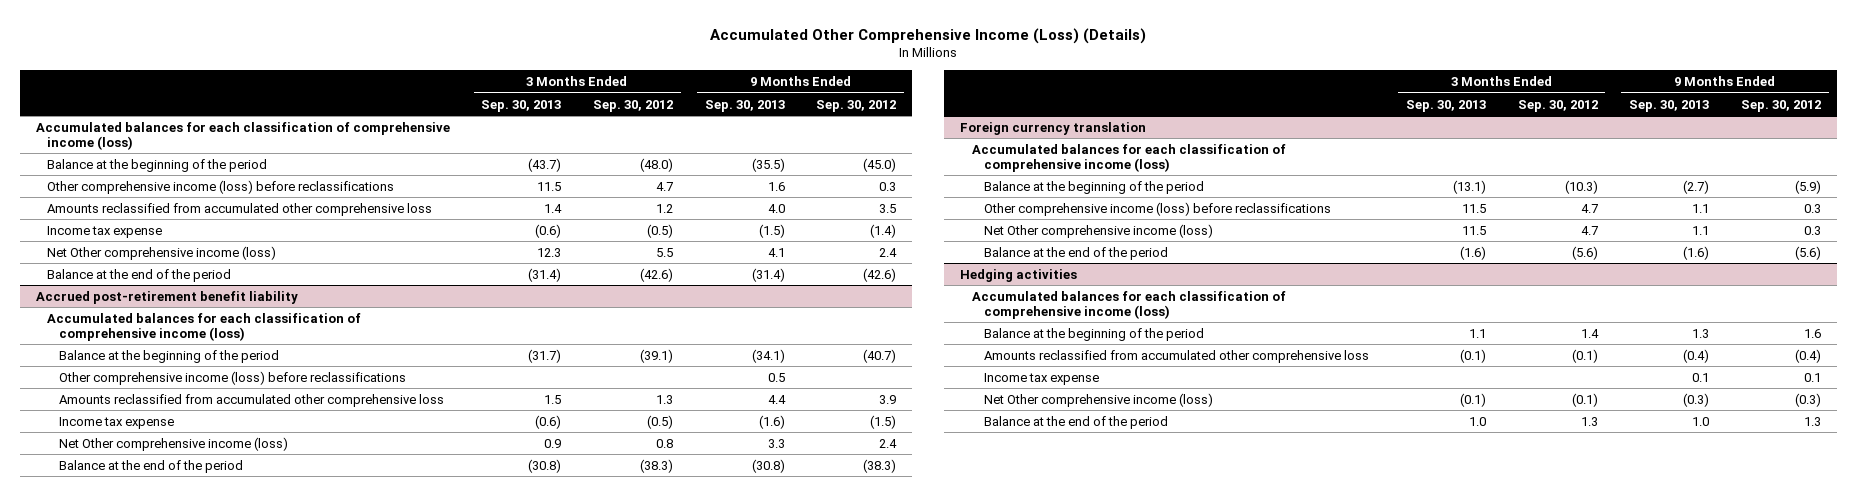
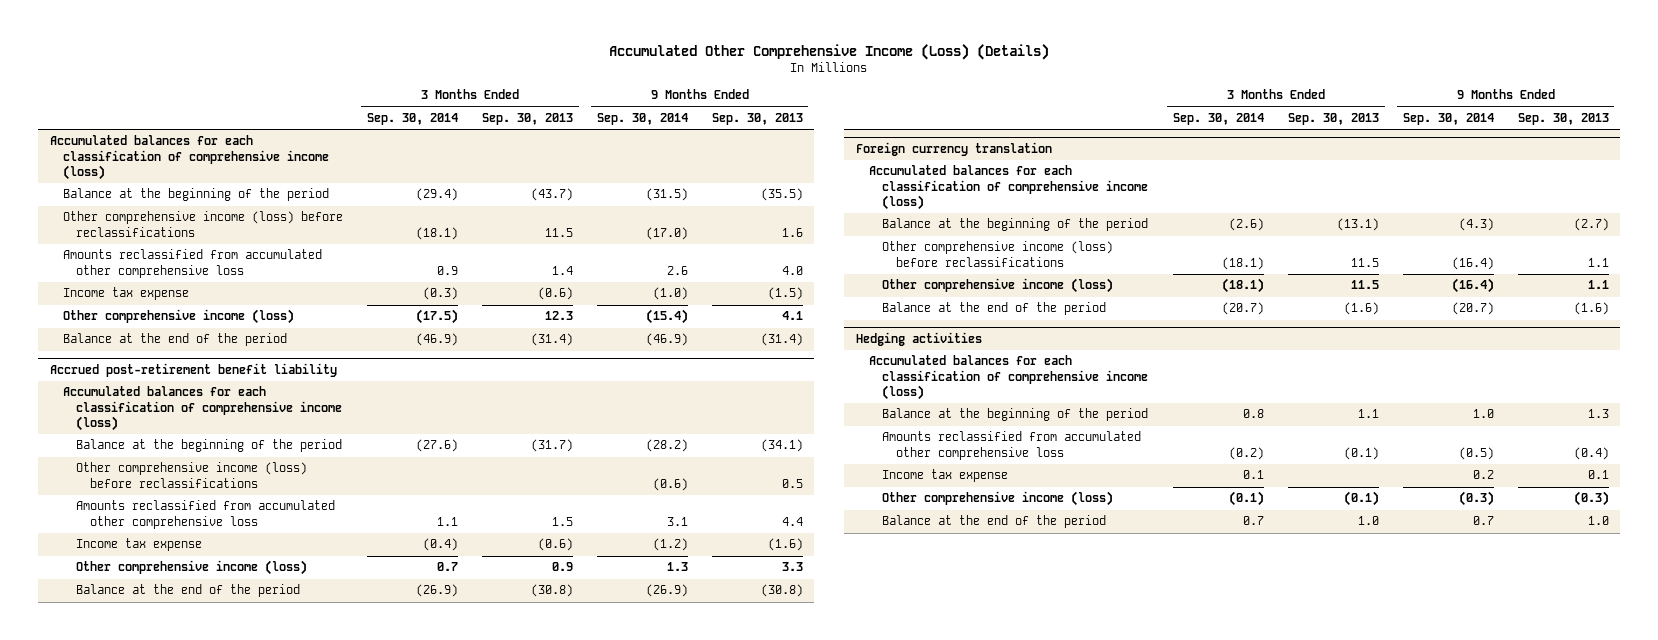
- | 3 Months Ended Sep. 30, 2013 | 3 Months Ended Sep. 30, 2012 | 9 Months Ended Sep. 30, 2013 | 9 Months Ended Sep. 30, 2012
+ | 3 Months Ended Sep. 30, 2014 | 3 Months Ended Sep. 30, 2013 | 9 Months Ended Sep. 30, 2014 | 9 Months Ended Sep. 30, 2013
- Net Other comprehensive income (loss) | 12.3 | 5.5 | 4.1 | 2.4
+ Other comprehensive income (loss) | (17.5) | 12.3 | (15.4) | 4.1
@ Accrued post-retirement benefit liability
- Net Other comprehensive income (loss) | 0.9 | 0.8 | 3.3 | 2.4
+ Other comprehensive income (loss) | 0.7 | 0.9 | 1.3 | 3.3
@ Foreign currency translation
- Net Other comprehensive income (loss) | 11.5 | 4.7 | 1.1 | 0.3
+ Other comprehensive income (loss) | (18.1) | 11.5 | (16.4) | 1.1
@ Hedging activities
- Net Other comprehensive income (loss) | (0.1) | (0.1) | (0.3) | (0.3)
+ Other comprehensive income (loss) | (0.1) | (0.1) | (0.3) | (0.3)

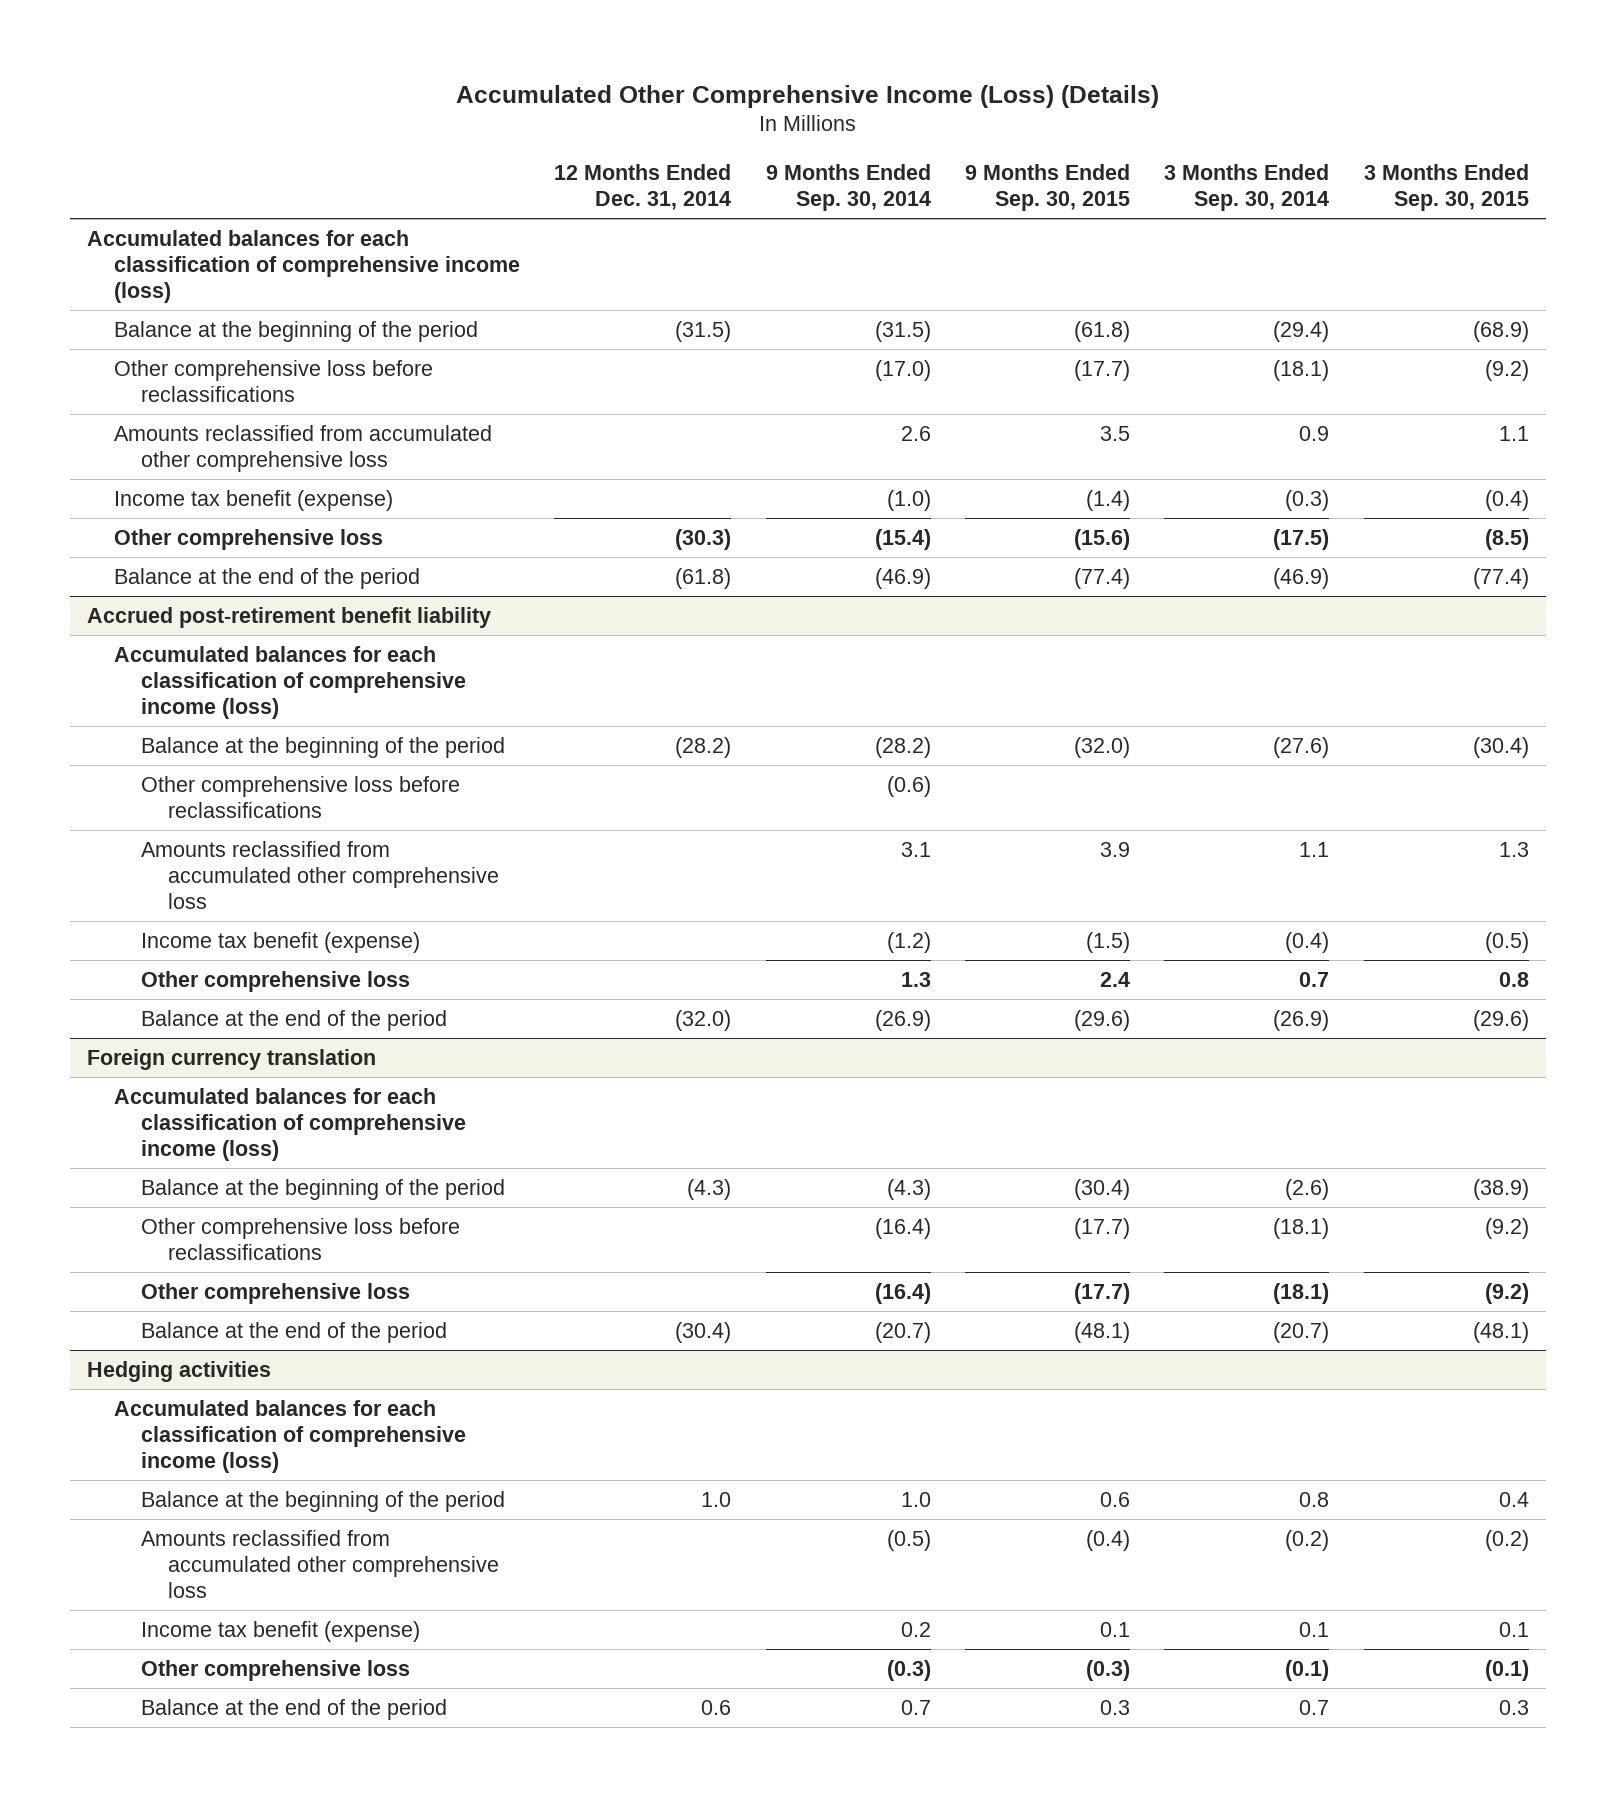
- | 3 Months Ended Sep. 30, 2014 | 3 Months Ended Sep. 30, 2013 | 9 Months Ended Sep. 30, 2014 | 9 Months Ended Sep. 30, 2013
+ | 12 Months Ended Dec. 31, 2014 | 9 Months Ended Sep. 30, 2014 | 9 Months Ended Sep. 30, 2015 | 3 Months Ended Sep. 30, 2014 | 3 Months Ended Sep. 30, 2015
- Other comprehensive income (loss) before reclassifications | (18.1) | 11.5 | (17.0) | 1.6
+ Other comprehensive loss before reclassifications | | (17.0) | (17.7) | (18.1) | (9.2)
- Income tax expense | (0.3) | (0.6) | (1.0) | (1.5)
- Other comprehensive income (loss) | (17.5) | 12.3 | (15.4) | 4.1
+ Income tax benefit (expense) | | (1.0) | (1.4) | (0.3) | (0.4)
+ Other comprehensive loss | (30.3) | (15.4) | (15.6) | (17.5) | (8.5)
@ Accrued post-retirement benefit liability
- Other comprehensive income (loss) before reclassifications | | | (0.6) | 0.5
+ Other comprehensive loss before reclassifications | | (0.6) | | |
- Income tax expense | (0.4) | (0.6) | (1.2) | (1.6)
- Other comprehensive income (loss) | 0.7 | 0.9 | 1.3 | 3.3
+ Income tax benefit (expense) | | (1.2) | (1.5) | (0.4) | (0.5)
+ Other comprehensive loss | | 1.3 | 2.4 | 0.7 | 0.8
@ Foreign currency translation
- Other comprehensive income (loss) before reclassifications | (18.1) | 11.5 | (16.4) | 1.1
- Other comprehensive income (loss) | (18.1) | 11.5 | (16.4) | 1.1
+ Other comprehensive loss before reclassifications | | (16.4) | (17.7) | (18.1) | (9.2)
+ Other comprehensive loss | | (16.4) | (17.7) | (18.1) | (9.2)
@ Hedging activities
- Income tax expense | 0.1 | | 0.2 | 0.1
- Other comprehensive income (loss) | (0.1) | (0.1) | (0.3) | (0.3)
+ Income tax benefit (expense) | | 0.2 | 0.1 | 0.1 | 0.1
+ Other comprehensive loss | | (0.3) | (0.3) | (0.1) | (0.1)

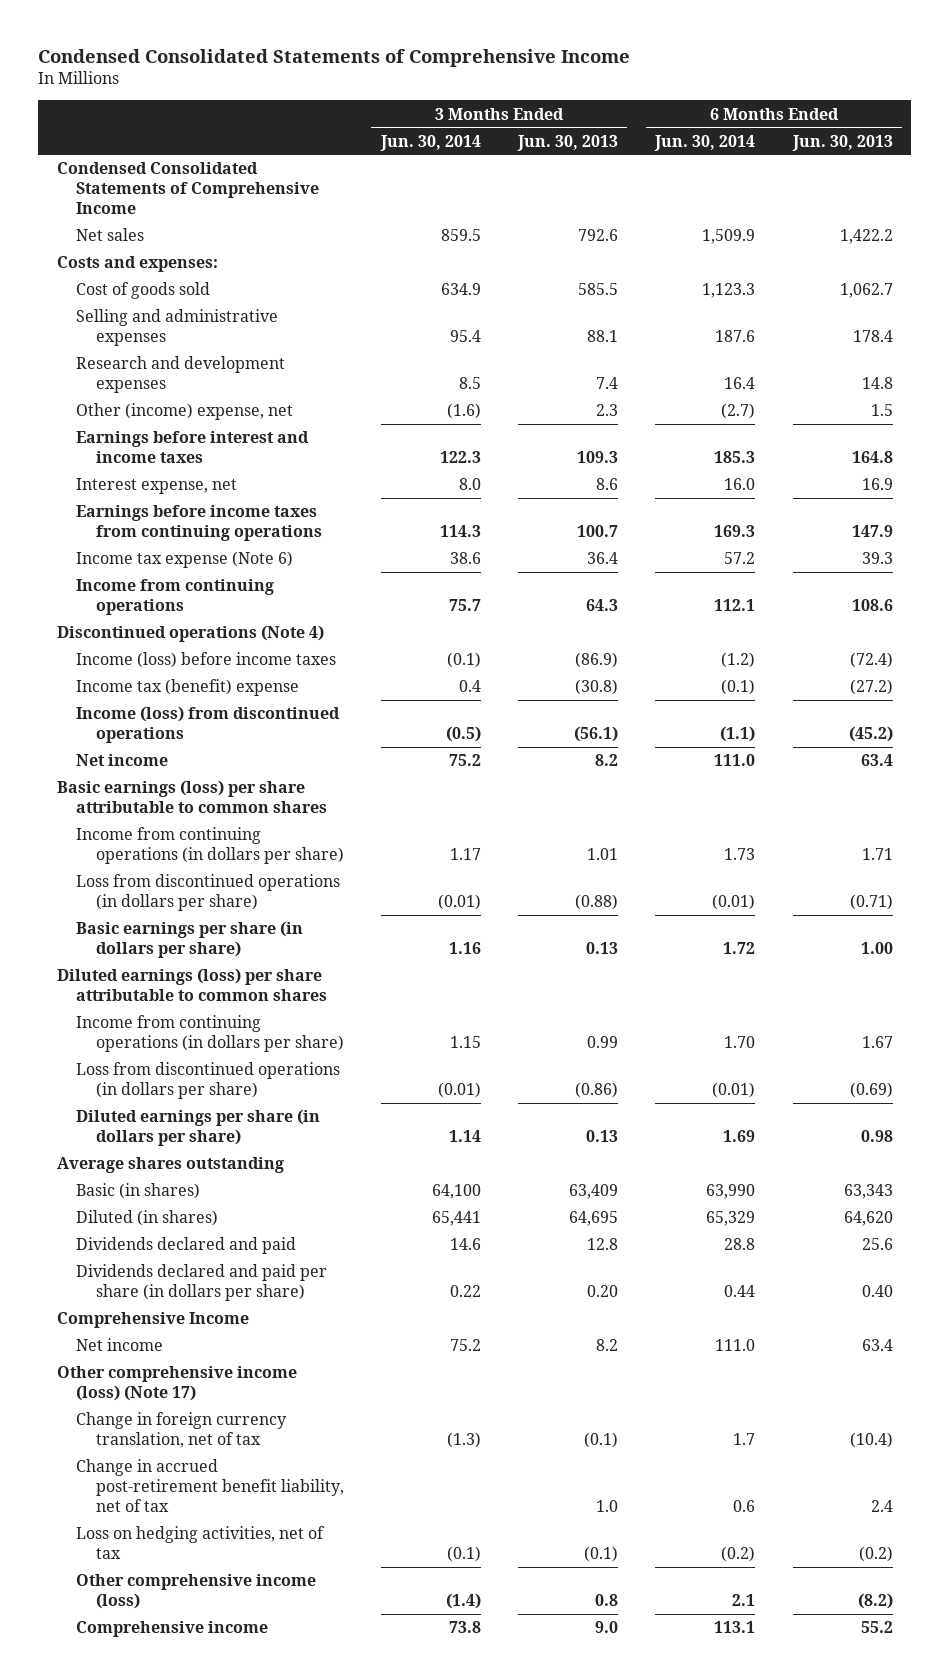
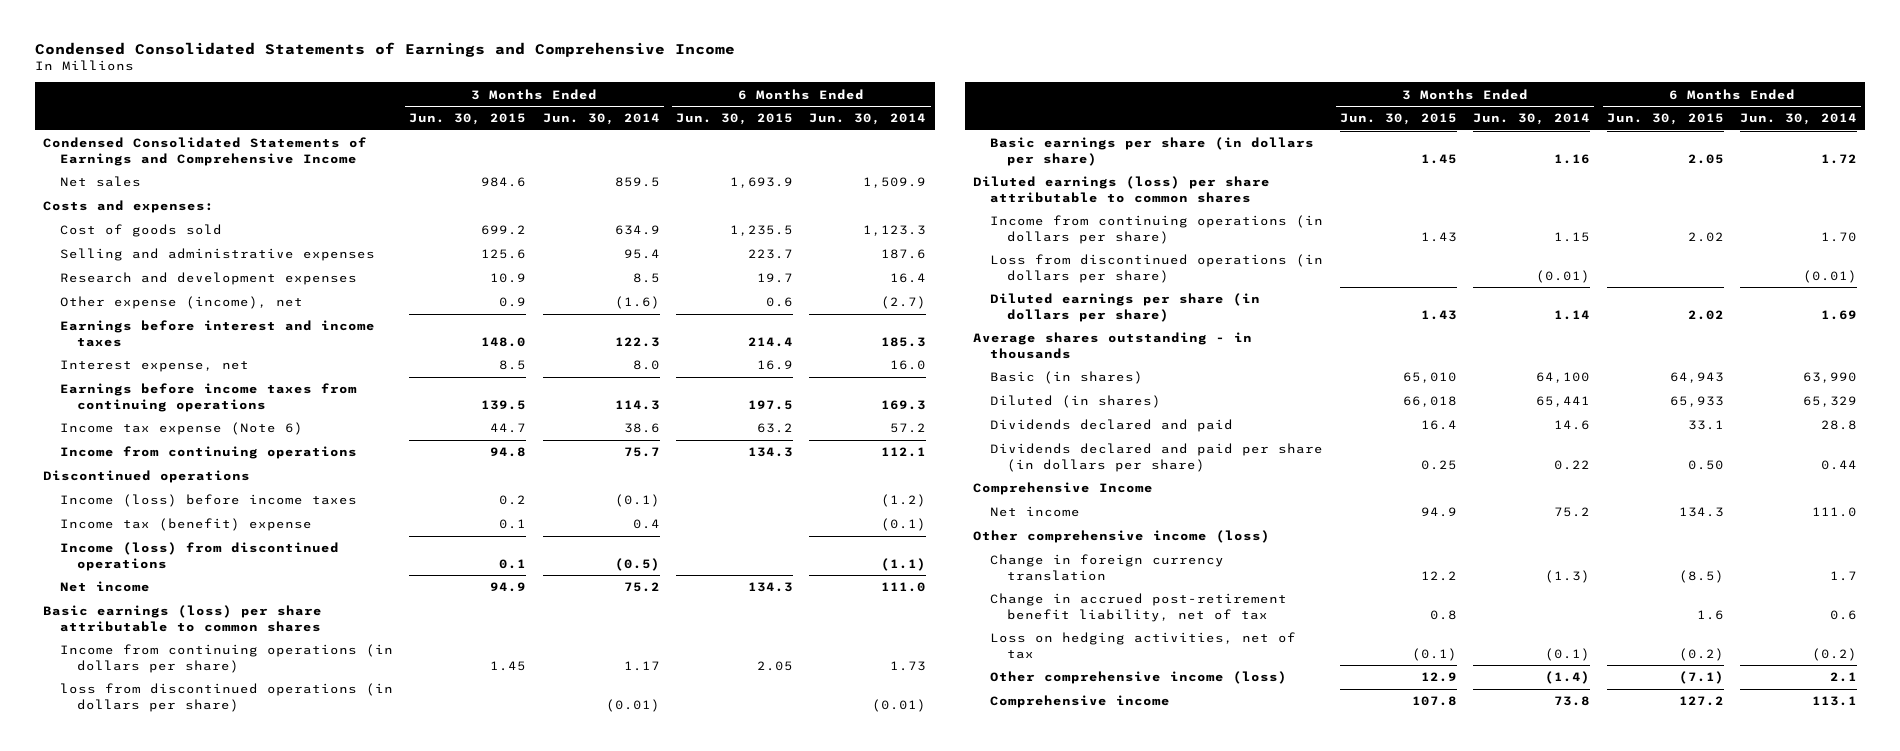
- Condensed Consolidated Statements of Comprehensive Income
+ Condensed Consolidated Statements of Earnings and Comprehensive Income
- | 3 Months Ended Jun. 30, 2014 | 3 Months Ended Jun. 30, 2013 | 6 Months Ended Jun. 30, 2014 | 6 Months Ended Jun. 30, 2013
+ | 3 Months Ended Jun. 30, 2015 | 3 Months Ended Jun. 30, 2014 | 6 Months Ended Jun. 30, 2015 | 6 Months Ended Jun. 30, 2014
- Condensed Consolidated Statements of Comprehensive Income
+ Condensed Consolidated Statements of Earnings and Comprehensive Income
- Other (income) expense, net | (1.6) | 2.3 | (2.7) | 1.5
+ Other expense (income), net | 0.9 | (1.6) | 0.6 | (2.7)
- Discontinued operations (Note 4)
+ Discontinued operations
- Loss from discontinued operations (in dollars per share) | (0.01) | (0.88) | (0.01) | (0.71)
+ loss from discontinued operations (in dollars per share) | | (0.01) | | (0.01)
- Average shares outstanding
+ Average shares outstanding - in thousands
- Other comprehensive income (loss) (Note 17)
- Change in foreign currency translation, net of tax | (1.3) | (0.1) | 1.7 | (10.4)
+ Other comprehensive income (loss)
+ Change in foreign currency translation | 12.2 | (1.3) | (8.5) | 1.7

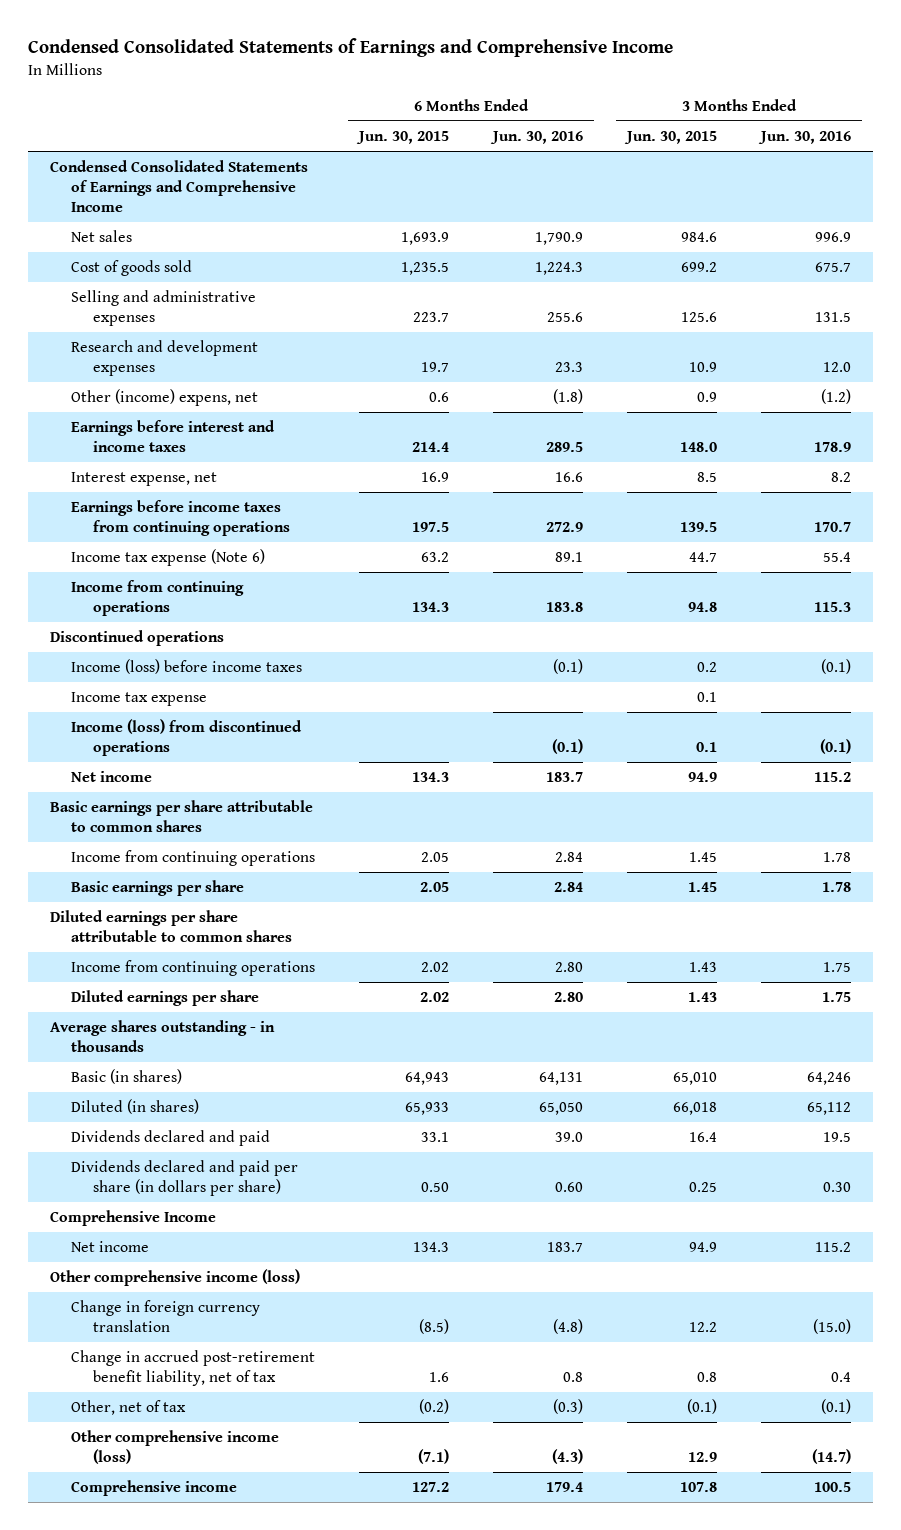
- | 3 Months Ended Jun. 30, 2015 | 3 Months Ended Jun. 30, 2014 | 6 Months Ended Jun. 30, 2015 | 6 Months Ended Jun. 30, 2014
+ | 6 Months Ended Jun. 30, 2015 | 6 Months Ended Jun. 30, 2016 | 3 Months Ended Jun. 30, 2015 | 3 Months Ended Jun. 30, 2016
- Costs and expenses:
- Other expense (income), net | 0.9 | (1.6) | 0.6 | (2.7)
+ Other (income) expens, net | 0.6 | (1.8) | 0.9 | (1.2)
- Income tax (benefit) expense | 0.1 | 0.4 | | (0.1)
+ Income tax expense | | | 0.1 |
- Basic earnings (loss) per share attributable to common shares
- Income from continuing operations (in dollars per share) | 1.45 | 1.17 | 2.05 | 1.73
- loss from discontinued operations (in dollars per share) | | (0.01) | | (0.01)
- Basic earnings per share (in dollars per share) | 1.45 | 1.16 | 2.05 | 1.72
- Diluted earnings (loss) per share attributable to common shares
- Income from continuing operations (in dollars per share) | 1.43 | 1.15 | 2.02 | 1.70
- Loss from discontinued operations (in dollars per share) | | (0.01) | | (0.01)
- Diluted earnings per share (in dollars per share) | 1.43 | 1.14 | 2.02 | 1.69
+ Basic earnings per share attributable to common shares
+ Income from continuing operations | 2.05 | 2.84 | 1.45 | 1.78
+ Basic earnings per share | 2.05 | 2.84 | 1.45 | 1.78
+ Diluted earnings per share attributable to common shares
+ Income from continuing operations | 2.02 | 2.80 | 1.43 | 1.75
+ Diluted earnings per share | 2.02 | 2.80 | 1.43 | 1.75
- Loss on hedging activities, net of tax | (0.1) | (0.1) | (0.2) | (0.2)
+ Other, net of tax | (0.2) | (0.3) | (0.1) | (0.1)

